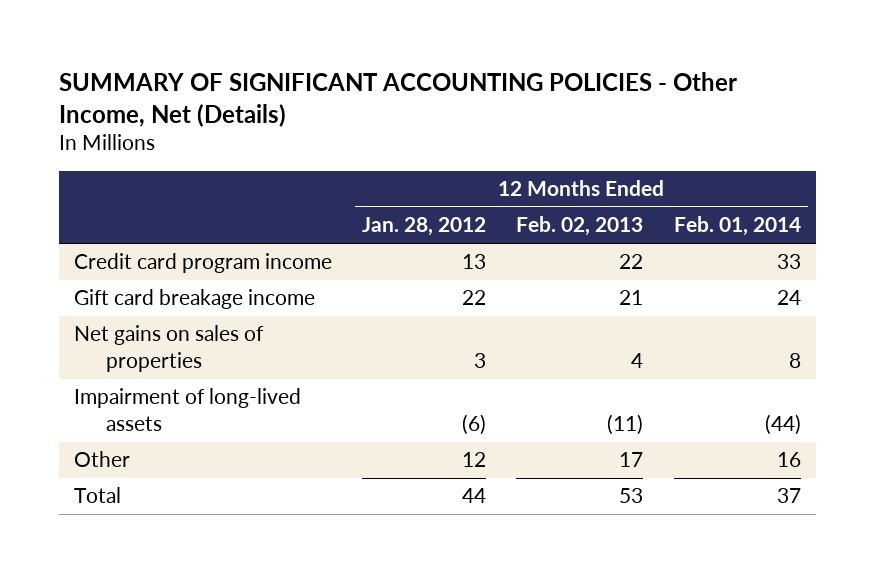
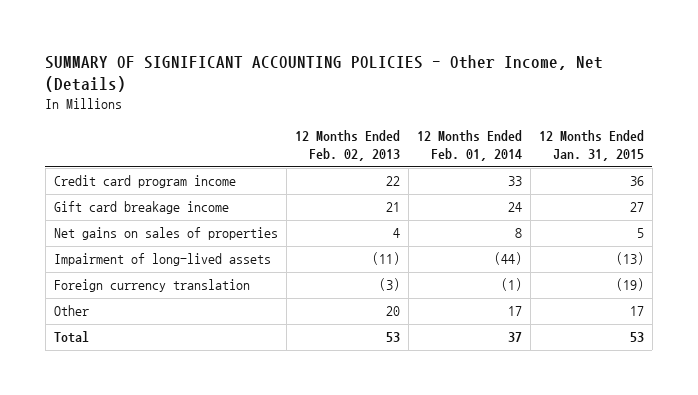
- | 12 Months Ended Jan. 28, 2012 | 12 Months Ended Feb. 02, 2013 | 12 Months Ended Feb. 01, 2014
+ | 12 Months Ended Feb. 02, 2013 | 12 Months Ended Feb. 01, 2014 | 12 Months Ended Jan. 31, 2015
- Other | 12 | 17 | 16
+ Foreign currency translation | (3) | (1) | (19)
+ Other | 20 | 17 | 17

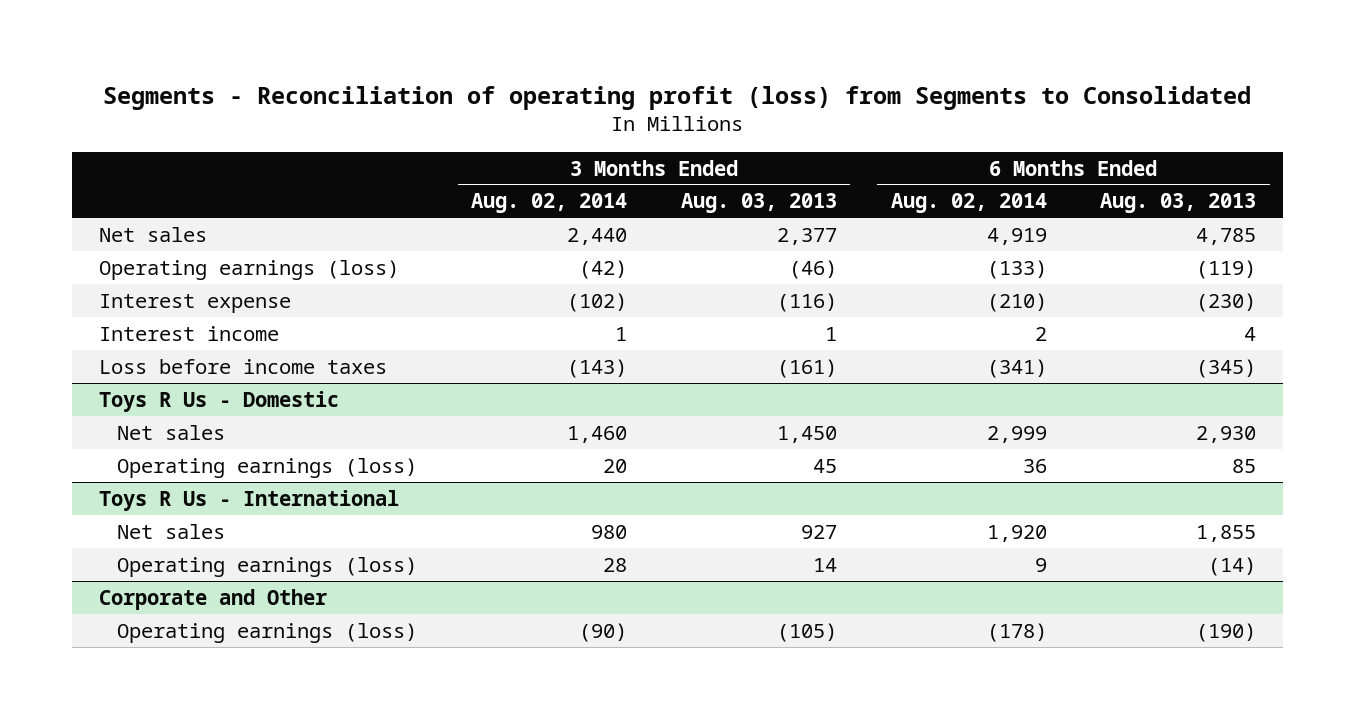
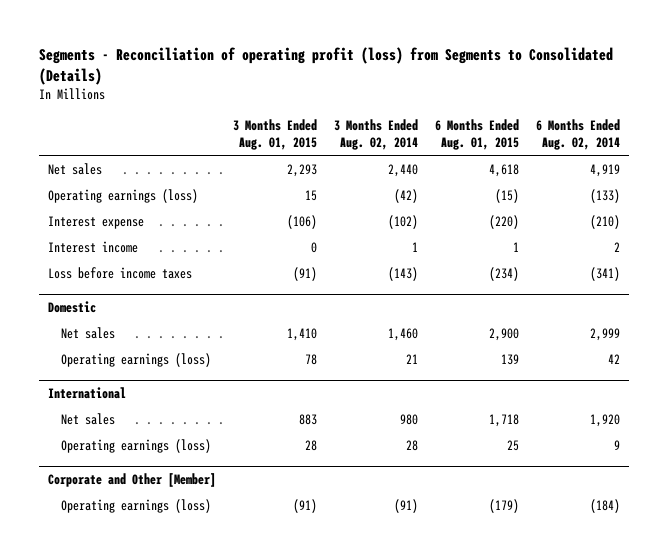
- Segments - Reconciliation of operating profit (loss) from Segments to Consolidated
+ Segments - Reconciliation of operating profit (loss) from Segments to Consolidated (Details)
- | 3 Months Ended Aug. 02, 2014 | 3 Months Ended Aug. 03, 2013 | 6 Months Ended Aug. 02, 2014 | 6 Months Ended Aug. 03, 2013
+ | 3 Months Ended Aug. 01, 2015 | 3 Months Ended Aug. 02, 2014 | 6 Months Ended Aug. 01, 2015 | 6 Months Ended Aug. 02, 2014
- Toys R Us - Domestic
+ Domestic
- Operating earnings (loss) | 20 | 45 | 36 | 85
- Toys R Us - International
+ Operating earnings (loss) | 78 | 21 | 139 | 42
+ International
- Corporate and Other
- Operating earnings (loss) | (90) | (105) | (178) | (190)
+ Corporate and Other [Member]
+ Operating earnings (loss) | (91) | (91) | (179) | (184)

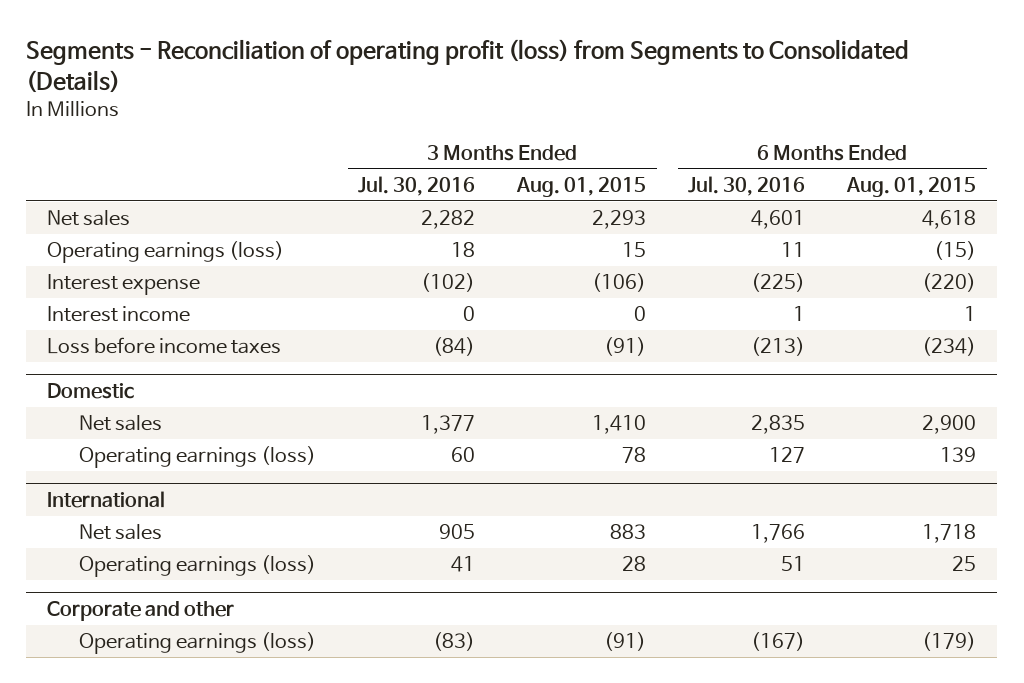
- | 3 Months Ended Aug. 01, 2015 | 3 Months Ended Aug. 02, 2014 | 6 Months Ended Aug. 01, 2015 | 6 Months Ended Aug. 02, 2014
+ | 3 Months Ended Jul. 30, 2016 | 3 Months Ended Aug. 01, 2015 | 6 Months Ended Jul. 30, 2016 | 6 Months Ended Aug. 01, 2015
- Corporate and Other [Member]
+ Corporate and other

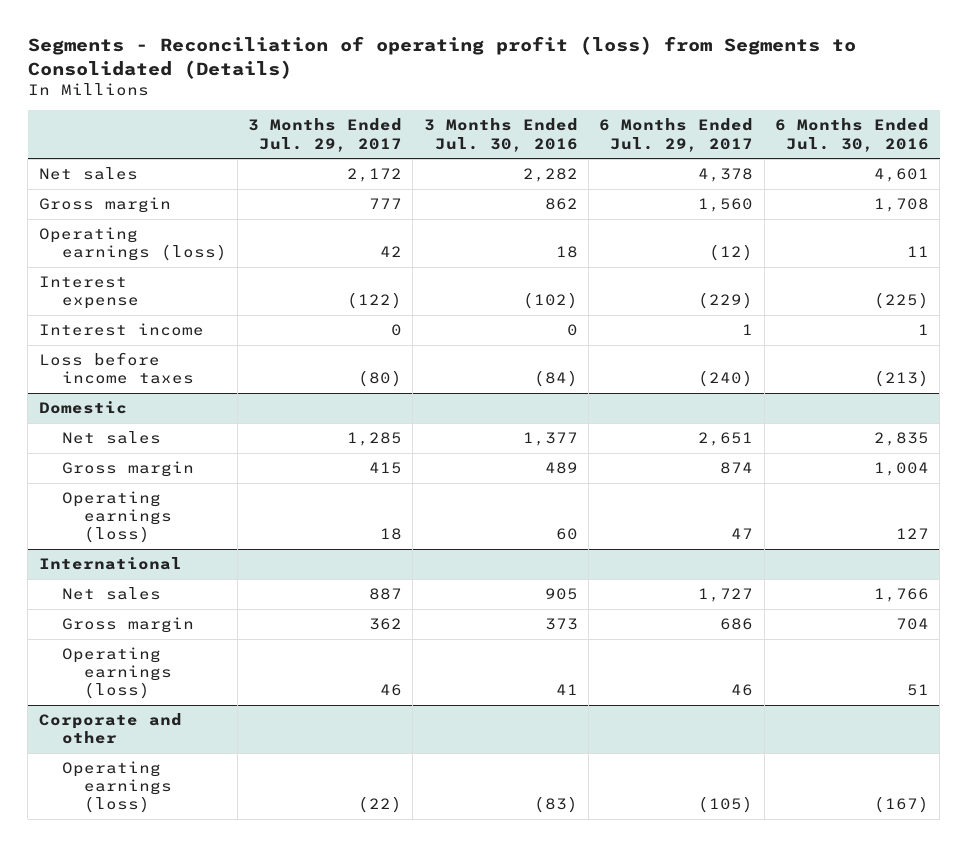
- | 3 Months Ended Jul. 30, 2016 | 3 Months Ended Aug. 01, 2015 | 6 Months Ended Jul. 30, 2016 | 6 Months Ended Aug. 01, 2015
+ | 3 Months Ended Jul. 29, 2017 | 3 Months Ended Jul. 30, 2016 | 6 Months Ended Jul. 29, 2017 | 6 Months Ended Jul. 30, 2016
+ Gross margin | 777 | 862 | 1,560 | 1,708
@ Domestic
+ Gross margin | 415 | 489 | 874 | 1,004
@ International
+ Gross margin | 362 | 373 | 686 | 704

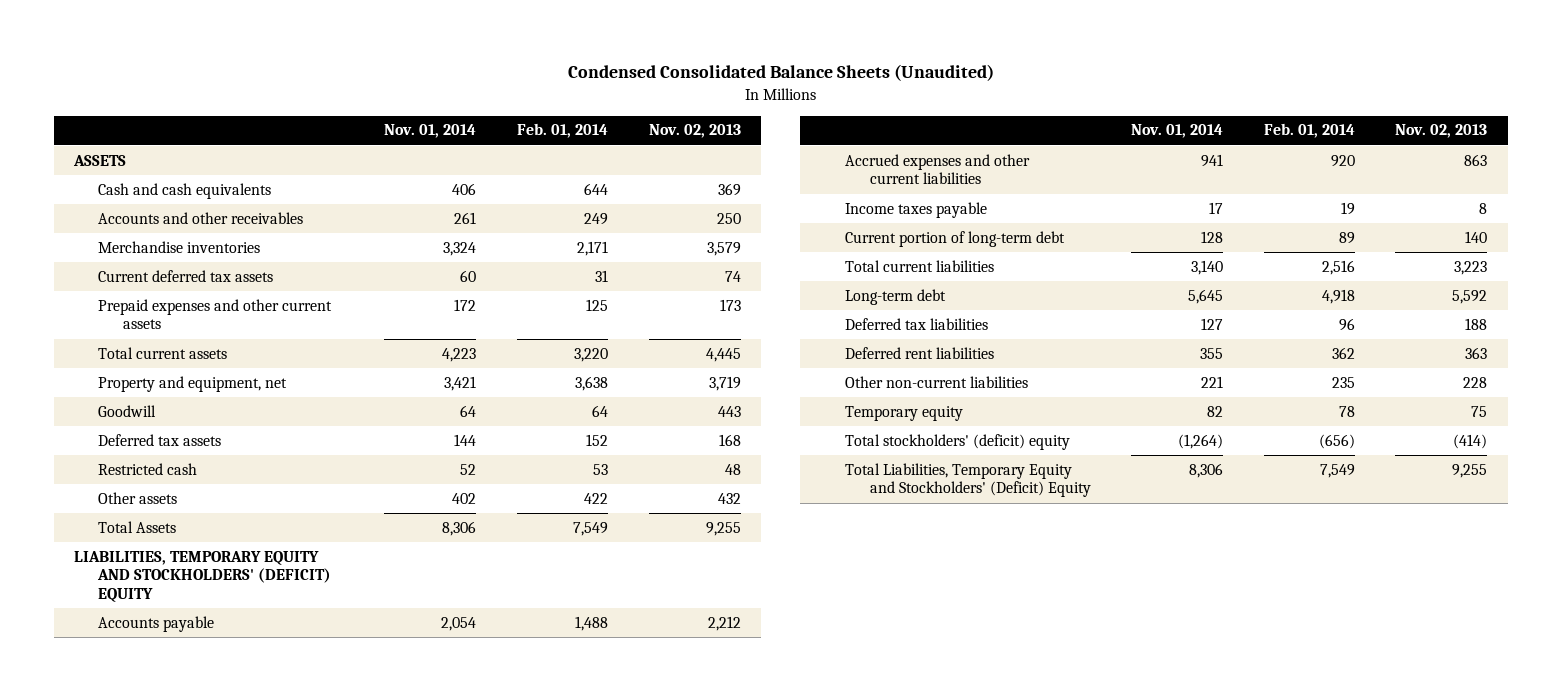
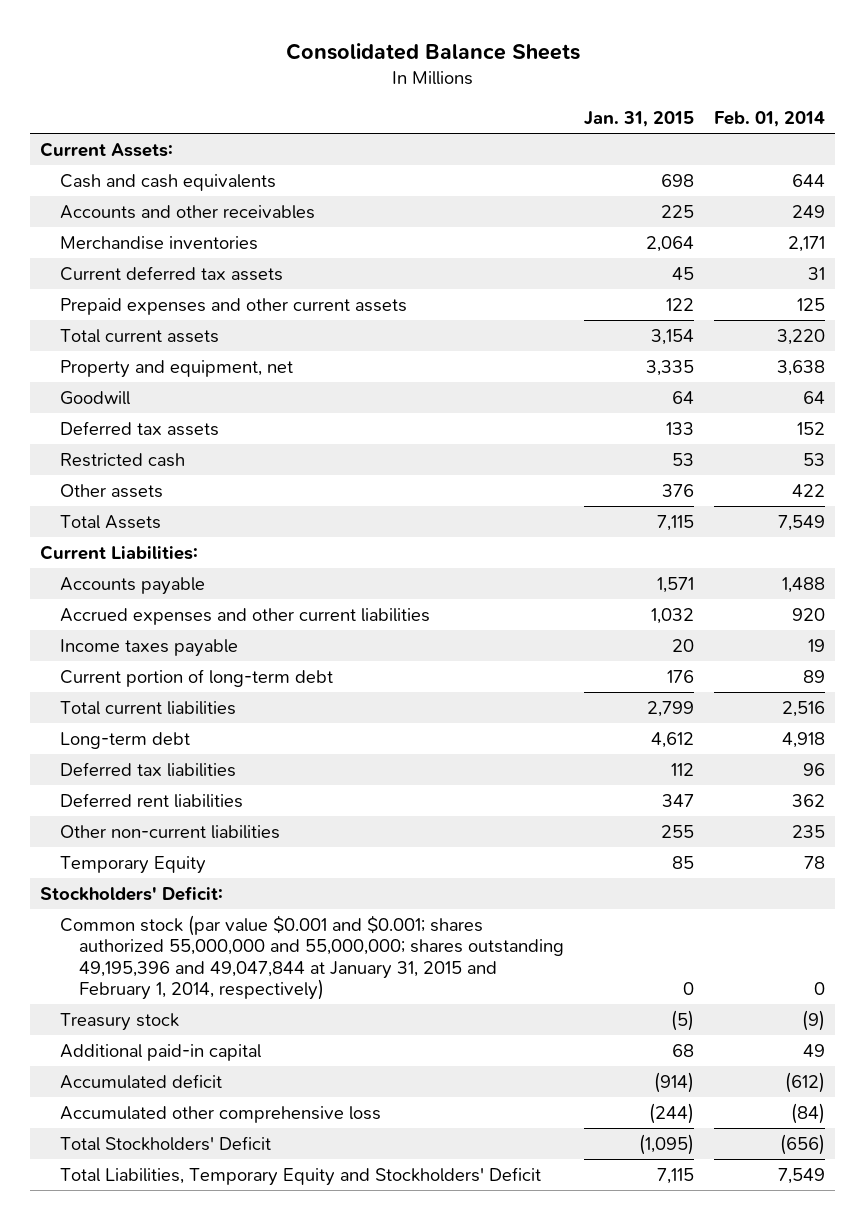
- Condensed Consolidated Balance Sheets (Unaudited)
+ Consolidated Balance Sheets
- | Nov. 01, 2014 | Feb. 01, 2014 | Nov. 02, 2013
+ | Jan. 31, 2015 | Feb. 01, 2014
- ASSETS
+ Current Assets:
- LIABILITIES, TEMPORARY EQUITY AND STOCKHOLDERS' (DEFICIT) EQUITY
+ Current Liabilities:
- Temporary equity | 82 | 78 | 75
- Total stockholders' (deficit) equity | (1,264) | (656) | (414)
- Total Liabilities, Temporary Equity and Stockholders' (Deficit) Equity | 8,306 | 7,549 | 9,255
+ Temporary Equity | 85 | 78
+ Stockholders' Deficit:
+ Common stock (par value $0.001 and $0.001; shares authorized 55,000,000 and 55,000,000; shares outstanding 49,195,396 and 49,047,844 at January 31, 2015 and February 1, 2014, respectively) | 0 | 0
+ Treasury stock | (5) | (9)
+ Additional paid-in capital | 68 | 49
+ Accumulated deficit | (914) | (612)
+ Accumulated other comprehensive loss | (244) | (84)
+ Total Stockholders' Deficit | (1,095) | (656)
+ Total Liabilities, Temporary Equity and Stockholders' Deficit | 7,115 | 7,549

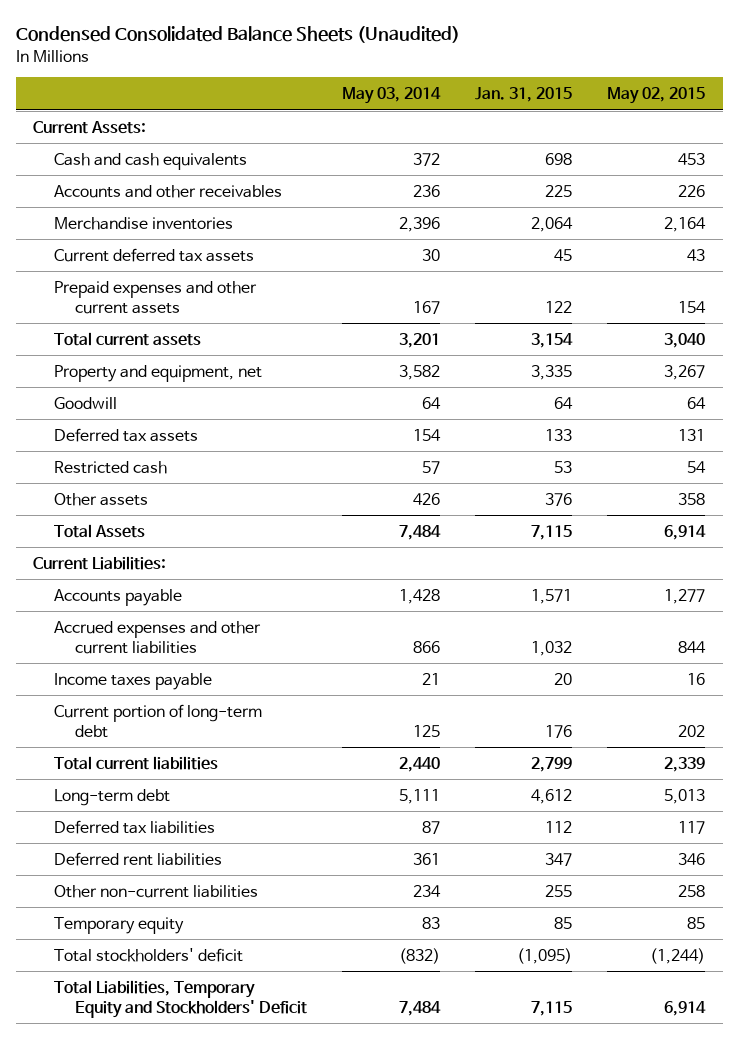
- Consolidated Balance Sheets
+ Condensed Consolidated Balance Sheets (Unaudited)
- | Jan. 31, 2015 | Feb. 01, 2014
+ | May 03, 2014 | Jan. 31, 2015 | May 02, 2015
- Temporary Equity | 85 | 78
- Stockholders' Deficit:
- Common stock (par value $0.001 and $0.001; shares authorized 55,000,000 and 55,000,000; shares outstanding 49,195,396 and 49,047,844 at January 31, 2015 and February 1, 2014, respectively) | 0 | 0
- Treasury stock | (5) | (9)
- Additional paid-in capital | 68 | 49
- Accumulated deficit | (914) | (612)
- Accumulated other comprehensive loss | (244) | (84)
- Total Stockholders' Deficit | (1,095) | (656)
+ Temporary equity | 83 | 85 | 85
+ Total stockholders' deficit | (832) | (1,095) | (1,244)

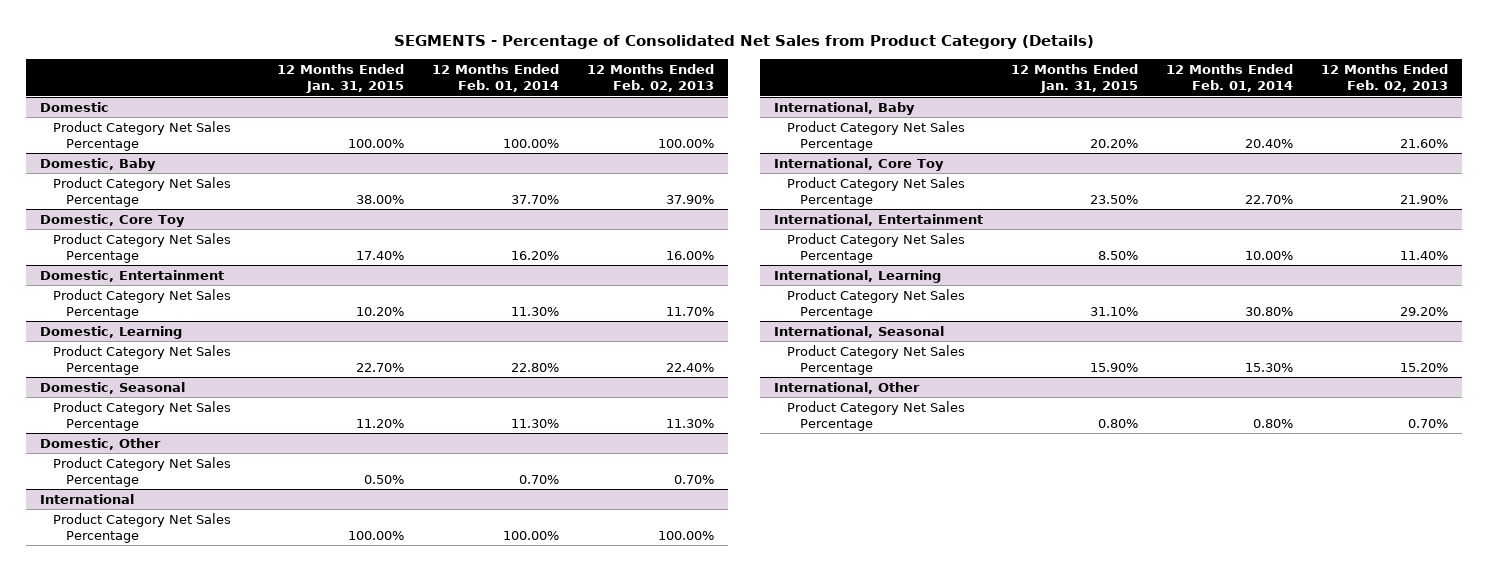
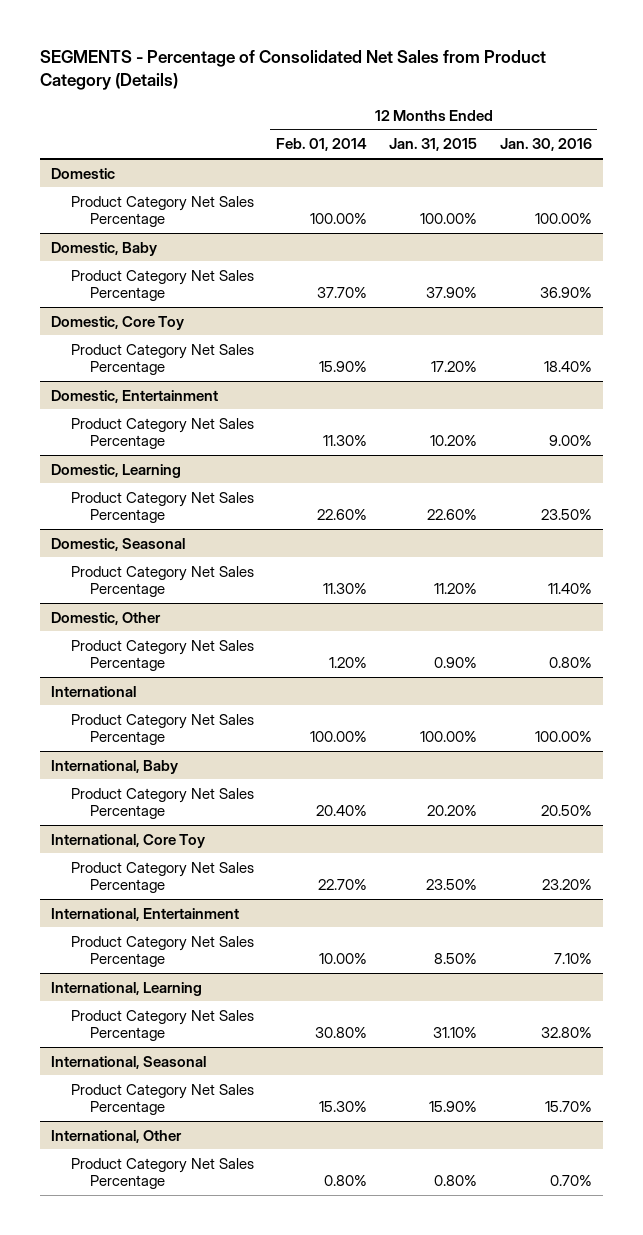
- | 12 Months Ended Jan. 31, 2015 | 12 Months Ended Feb. 01, 2014 | 12 Months Ended Feb. 02, 2013
+ | 12 Months Ended Feb. 01, 2014 | 12 Months Ended Jan. 31, 2015 | 12 Months Ended Jan. 30, 2016
@ Domestic, Baby
- Product Category Net Sales Percentage | 38.00% | 37.70% | 37.90%
+ Product Category Net Sales Percentage | 37.70% | 37.90% | 36.90%
@ Domestic, Core Toy
- Product Category Net Sales Percentage | 17.40% | 16.20% | 16.00%
+ Product Category Net Sales Percentage | 15.90% | 17.20% | 18.40%
@ Domestic, Learning
- Product Category Net Sales Percentage | 22.70% | 22.80% | 22.40%
+ Product Category Net Sales Percentage | 22.60% | 22.60% | 23.50%
@ Domestic, Other
- Product Category Net Sales Percentage | 0.50% | 0.70% | 0.70%
+ Product Category Net Sales Percentage | 1.20% | 0.90% | 0.80%

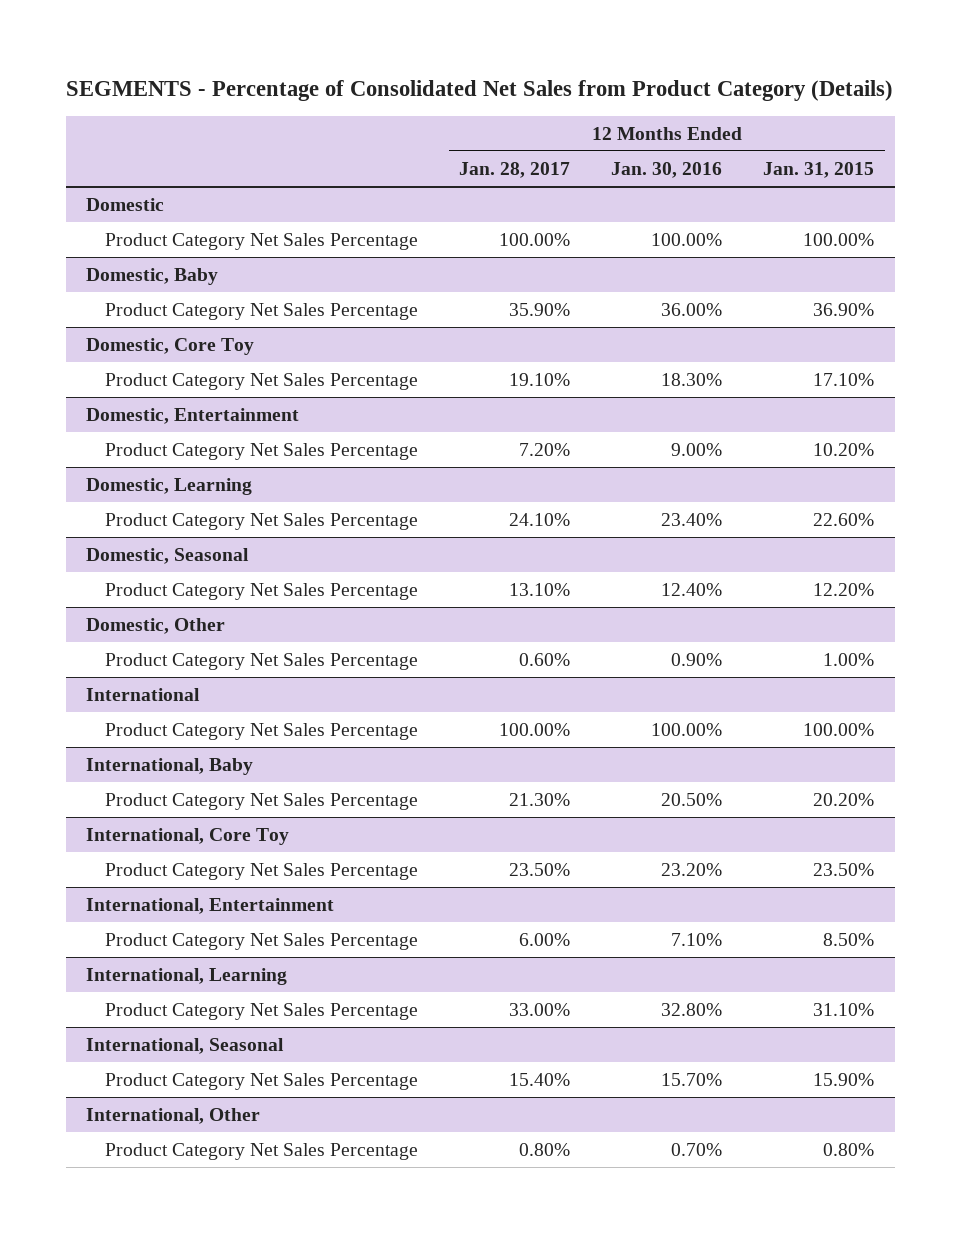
- | 12 Months Ended Feb. 01, 2014 | 12 Months Ended Jan. 31, 2015 | 12 Months Ended Jan. 30, 2016
+ | 12 Months Ended Jan. 28, 2017 | 12 Months Ended Jan. 30, 2016 | 12 Months Ended Jan. 31, 2015
@ Domestic, Baby
- Product Category Net Sales Percentage | 37.70% | 37.90% | 36.90%
+ Product Category Net Sales Percentage | 35.90% | 36.00% | 36.90%
@ Domestic, Core Toy
- Product Category Net Sales Percentage | 15.90% | 17.20% | 18.40%
+ Product Category Net Sales Percentage | 19.10% | 18.30% | 17.10%
@ Domestic, Learning
- Product Category Net Sales Percentage | 22.60% | 22.60% | 23.50%
+ Product Category Net Sales Percentage | 24.10% | 23.40% | 22.60%
@ Domestic, Seasonal
- Product Category Net Sales Percentage | 11.30% | 11.20% | 11.40%
+ Product Category Net Sales Percentage | 13.10% | 12.40% | 12.20%
@ Domestic, Other
- Product Category Net Sales Percentage | 1.20% | 0.90% | 0.80%
+ Product Category Net Sales Percentage | 0.60% | 0.90% | 1.00%

